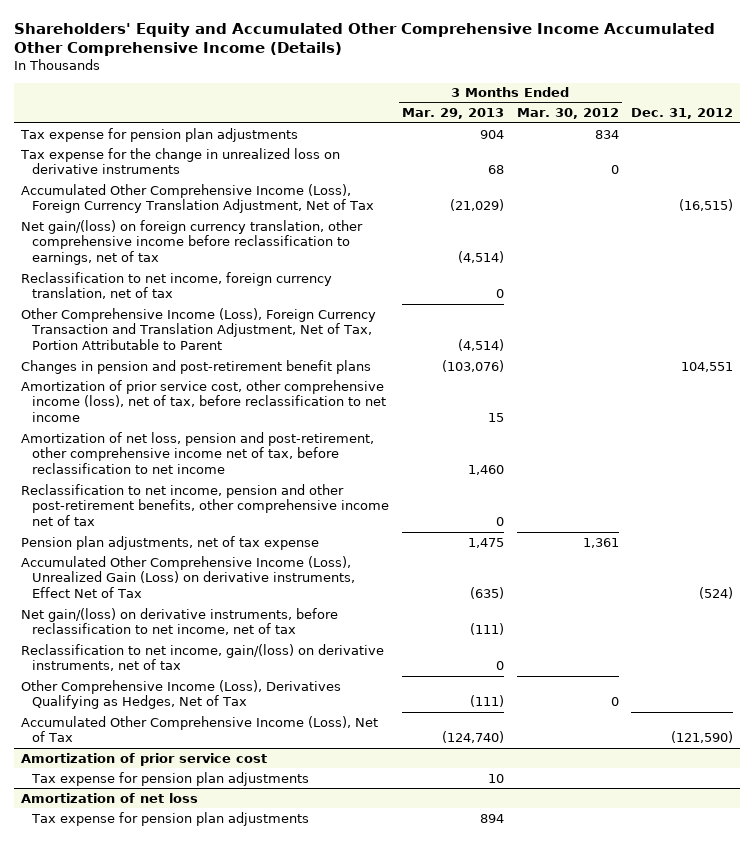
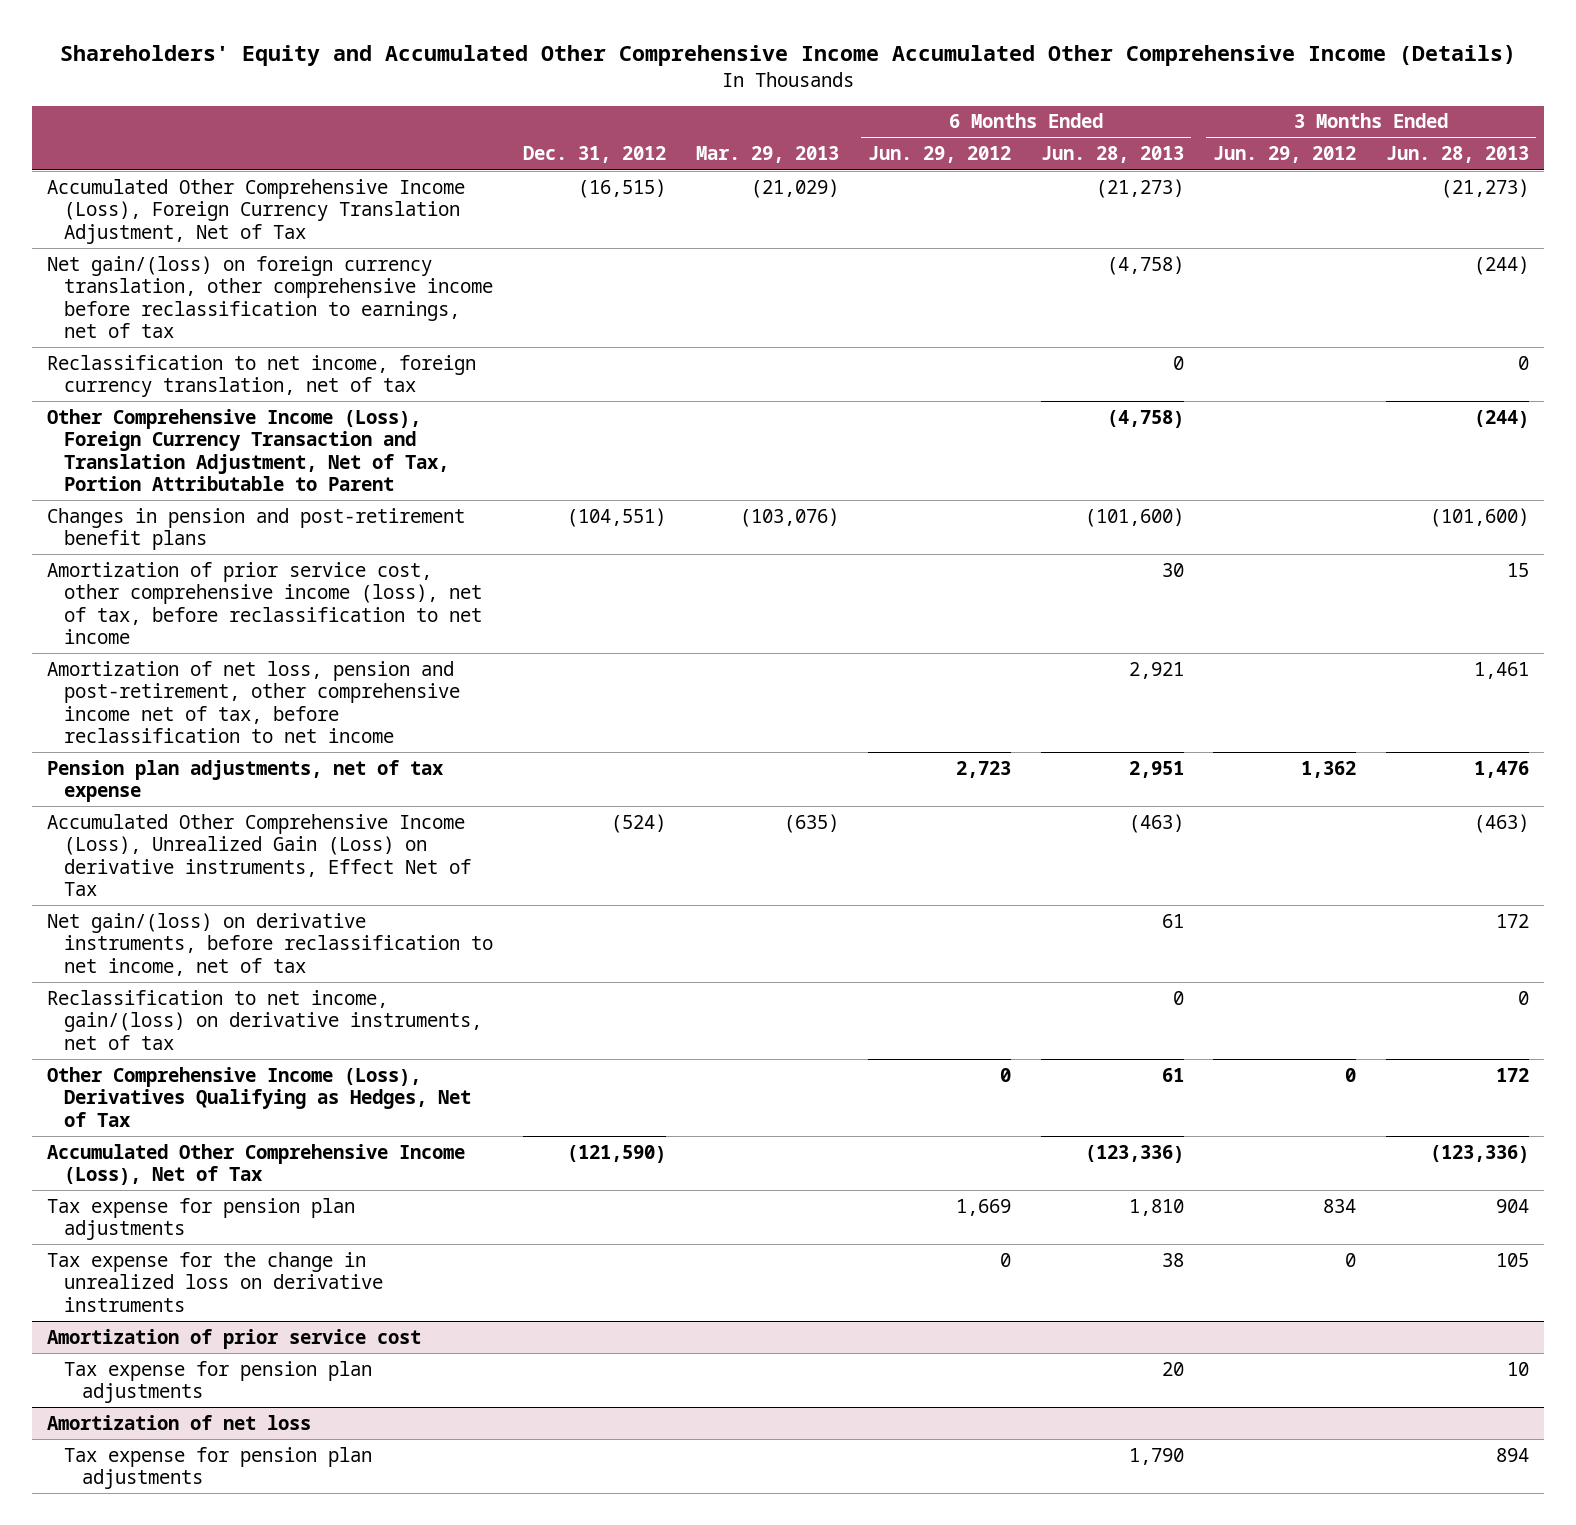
- | 3 Months Ended Mar. 29, 2013 | 3 Months Ended Mar. 30, 2012 | Dec. 31, 2012
+ | Dec. 31, 2012 | Mar. 29, 2013 | 6 Months Ended Jun. 29, 2012 | 6 Months Ended Jun. 28, 2013 | 3 Months Ended Jun. 29, 2012 | 3 Months Ended Jun. 28, 2013
- Changes in pension and post-retirement benefit plans | (103,076) | | 104,551
+ Changes in pension and post-retirement benefit plans | (104,551) | (103,076) | | (101,600) | | (101,600)
- Reclassification to net income, pension and other post-retirement benefits, other comprehensive income net of tax | 0 | |
moved down: Tax expense for pension plan adjustments | | | 1,669 | 1,810 | 834 | 904
moved down: Tax expense for the change in unrealized loss on derivative instruments | | | 0 | 38 | 0 | 105

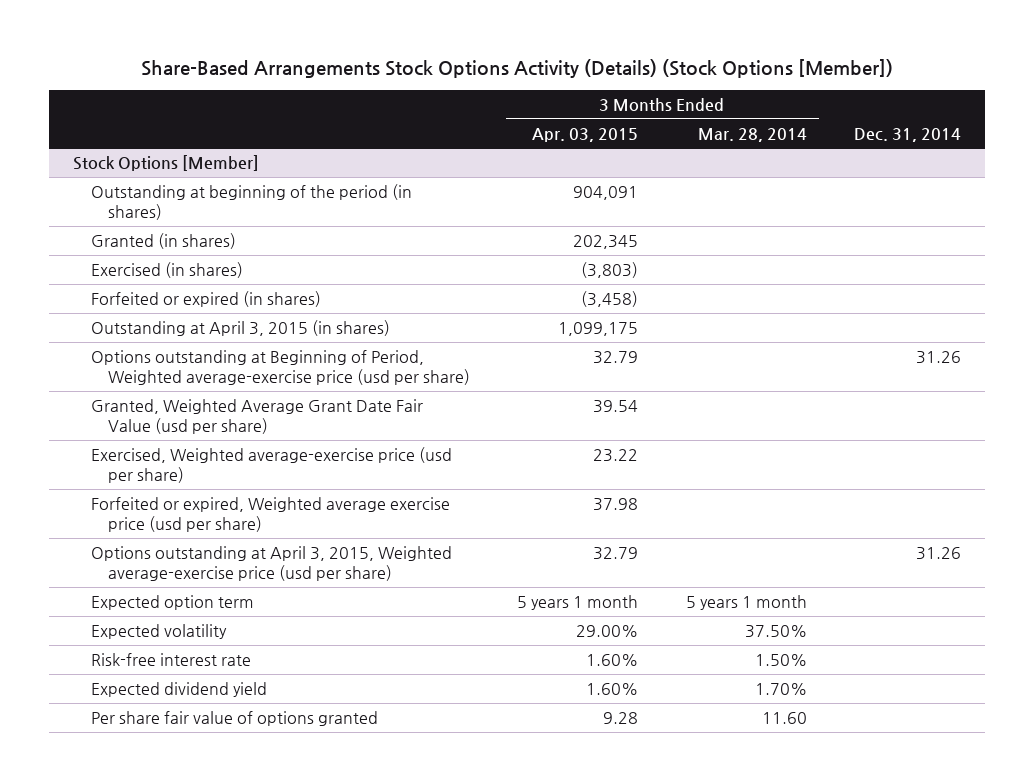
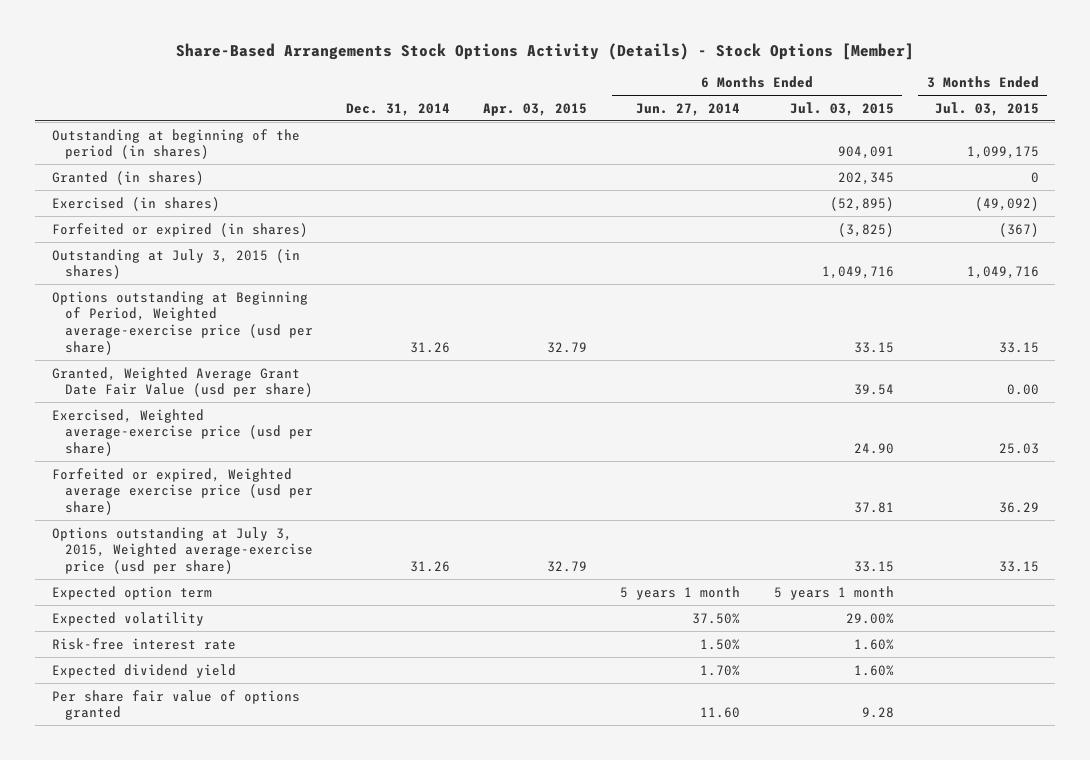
- Share-Based Arrangements Stock Options Activity (Details) (Stock Options [Member])
+ Share-Based Arrangements Stock Options Activity (Details) - Stock Options [Member]
- | 3 Months Ended Apr. 03, 2015 | 3 Months Ended Mar. 28, 2014 | Dec. 31, 2014
+ | Dec. 31, 2014 | Apr. 03, 2015 | 6 Months Ended Jun. 27, 2014 | 6 Months Ended Jul. 03, 2015 | 3 Months Ended Jul. 03, 2015
- Stock Options [Member]
- Outstanding at April 3, 2015 (in shares) | 1,099,175 | |
+ Outstanding at July 3, 2015 (in shares) | | | | 1,049,716 | 1,049,716
- Options outstanding at April 3, 2015, Weighted average-exercise price (usd per share) | 32.79 | | 31.26
+ Options outstanding at July 3, 2015, Weighted average-exercise price (usd per share) | 31.26 | 32.79 | | 33.15 | 33.15

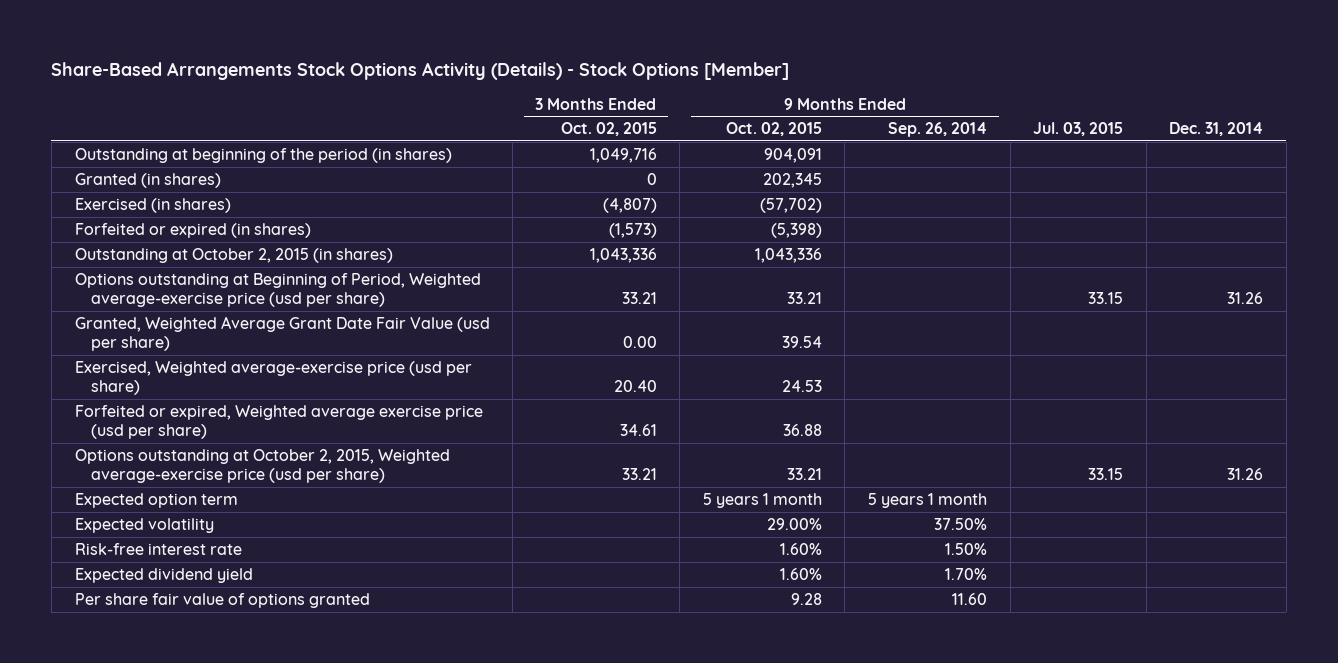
- | Dec. 31, 2014 | Apr. 03, 2015 | 6 Months Ended Jun. 27, 2014 | 6 Months Ended Jul. 03, 2015 | 3 Months Ended Jul. 03, 2015
+ | 3 Months Ended Oct. 02, 2015 | 9 Months Ended Oct. 02, 2015 | 9 Months Ended Sep. 26, 2014 | Jul. 03, 2015 | Dec. 31, 2014
- Outstanding at July 3, 2015 (in shares) | | | | 1,049,716 | 1,049,716
+ Outstanding at October 2, 2015 (in shares) | 1,043,336 | 1,043,336 | | |
- Options outstanding at July 3, 2015, Weighted average-exercise price (usd per share) | 31.26 | 32.79 | | 33.15 | 33.15
+ Options outstanding at October 2, 2015, Weighted average-exercise price (usd per share) | 33.21 | 33.21 | | 33.15 | 31.26

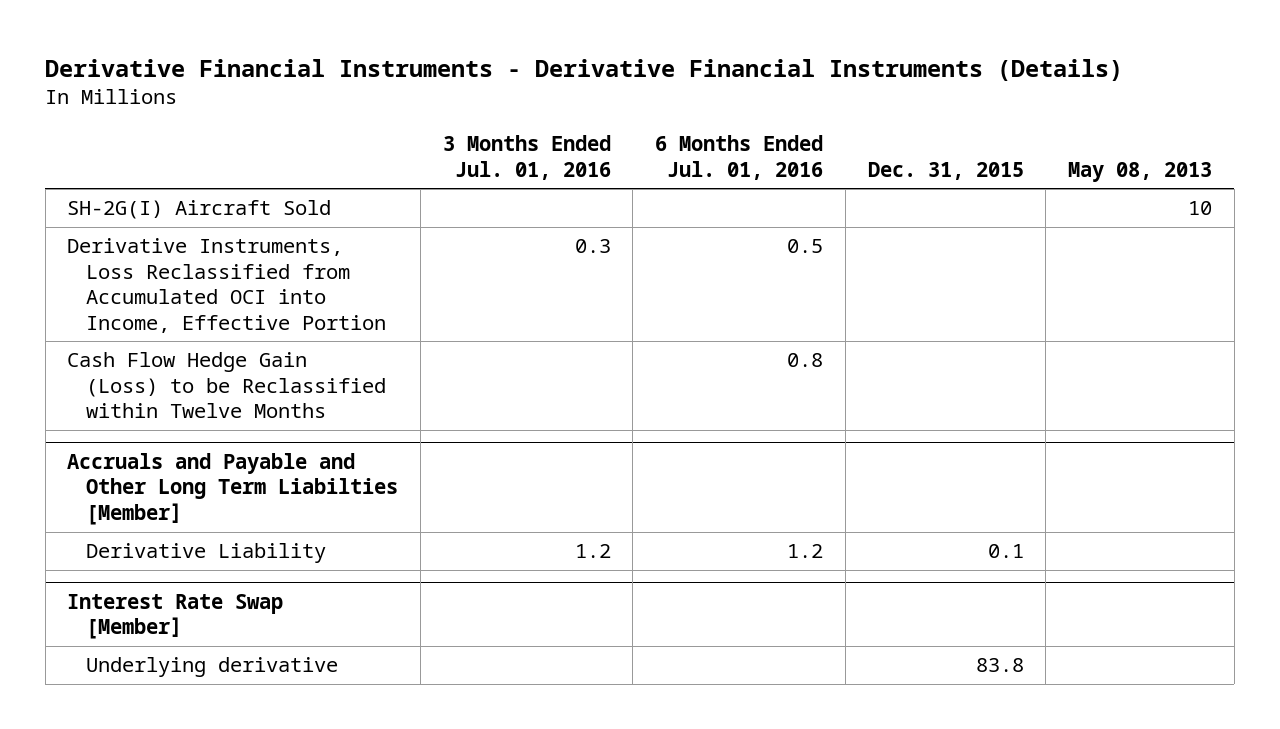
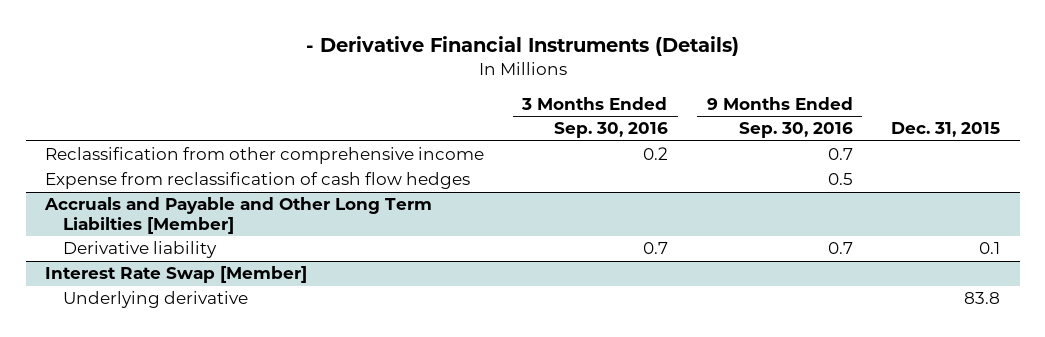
- Derivative Financial Instruments - Derivative Financial Instruments (Details)
+ - Derivative Financial Instruments (Details)
- | 3 Months Ended Jul. 01, 2016 | 6 Months Ended Jul. 01, 2016 | Dec. 31, 2015 | May 08, 2013
+ | 3 Months Ended Sep. 30, 2016 | 9 Months Ended Sep. 30, 2016 | Dec. 31, 2015
- SH-2G(I) Aircraft Sold | | | | 10
- Derivative Instruments, Loss Reclassified from Accumulated OCI into Income, Effective Portion | 0.3 | 0.5 | |
- Cash Flow Hedge Gain (Loss) to be Reclassified within Twelve Months | | 0.8 | |
+ Reclassification from other comprehensive income | 0.2 | 0.7 |
+ Expense from reclassification of cash flow hedges | | 0.5 |
@ Accruals and Payable and Other Long Term Liabilties [Member]
- Derivative Liability | 1.2 | 1.2 | 0.1 |
+ Derivative liability | 0.7 | 0.7 | 0.1

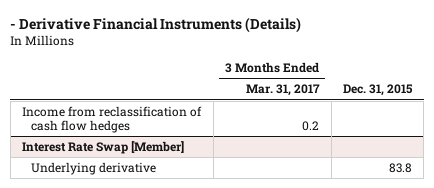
- | 3 Months Ended Sep. 30, 2016 | 9 Months Ended Sep. 30, 2016 | Dec. 31, 2015
+ | 3 Months Ended Mar. 31, 2017 | Dec. 31, 2015
- Reclassification from other comprehensive income | 0.2 | 0.7 |
- Expense from reclassification of cash flow hedges | | 0.5 |
- Accruals and Payable and Other Long Term Liabilties [Member]
- Derivative liability | 0.7 | 0.7 | 0.1
+ Income from reclassification of cash flow hedges | 0.2 |

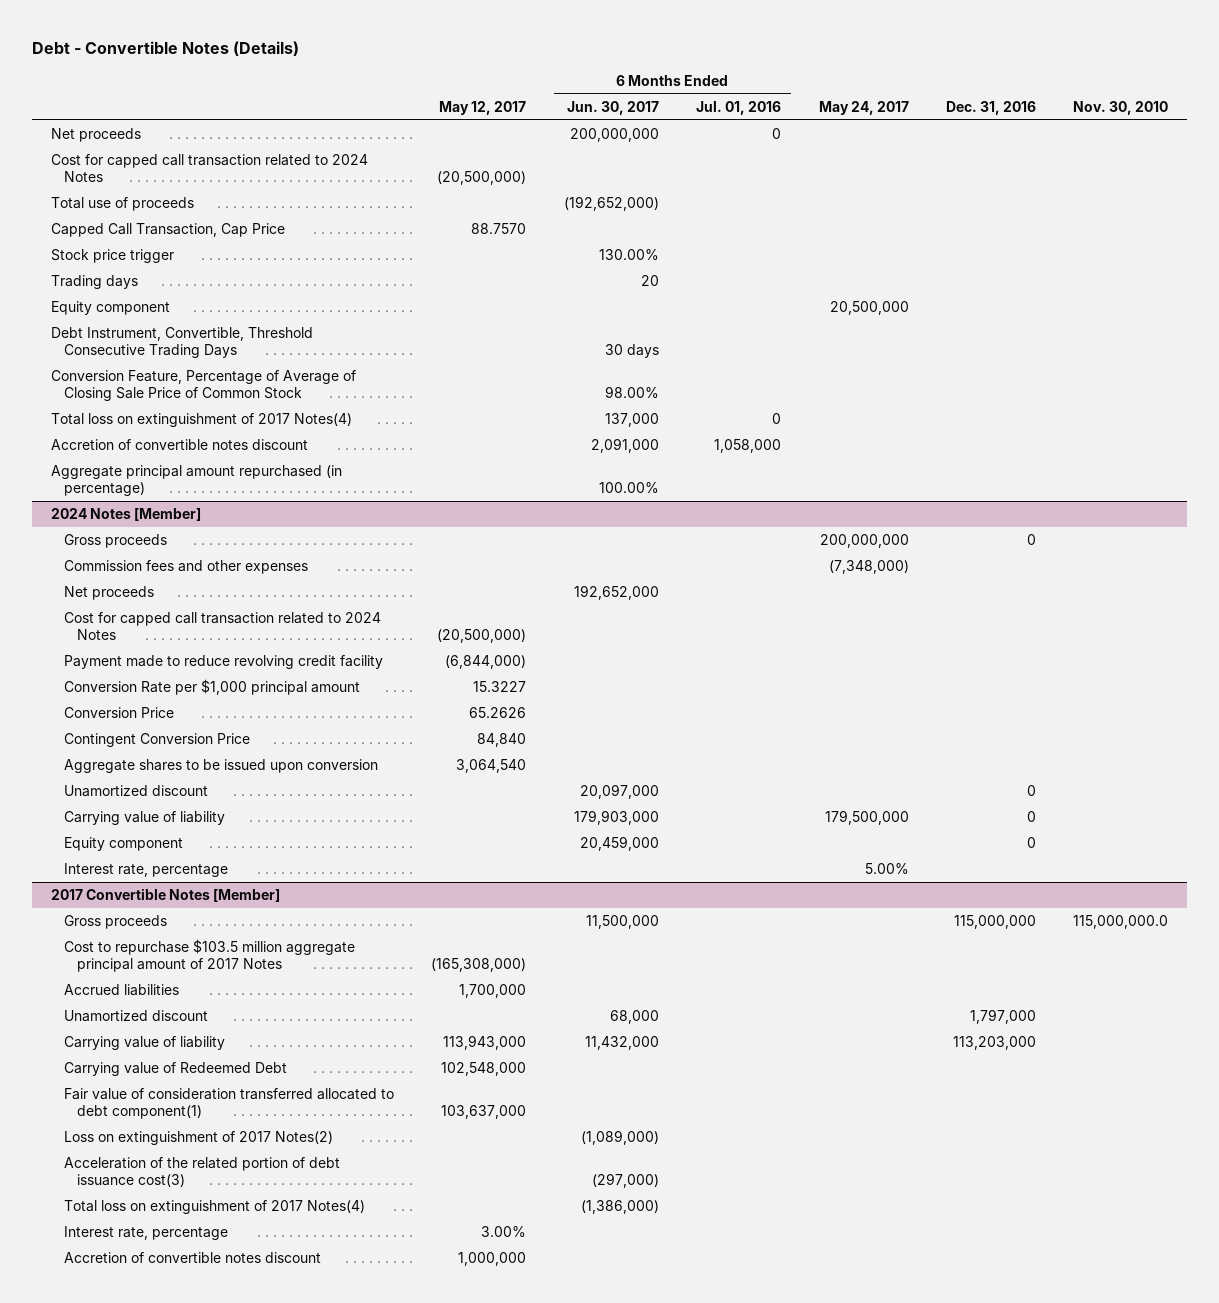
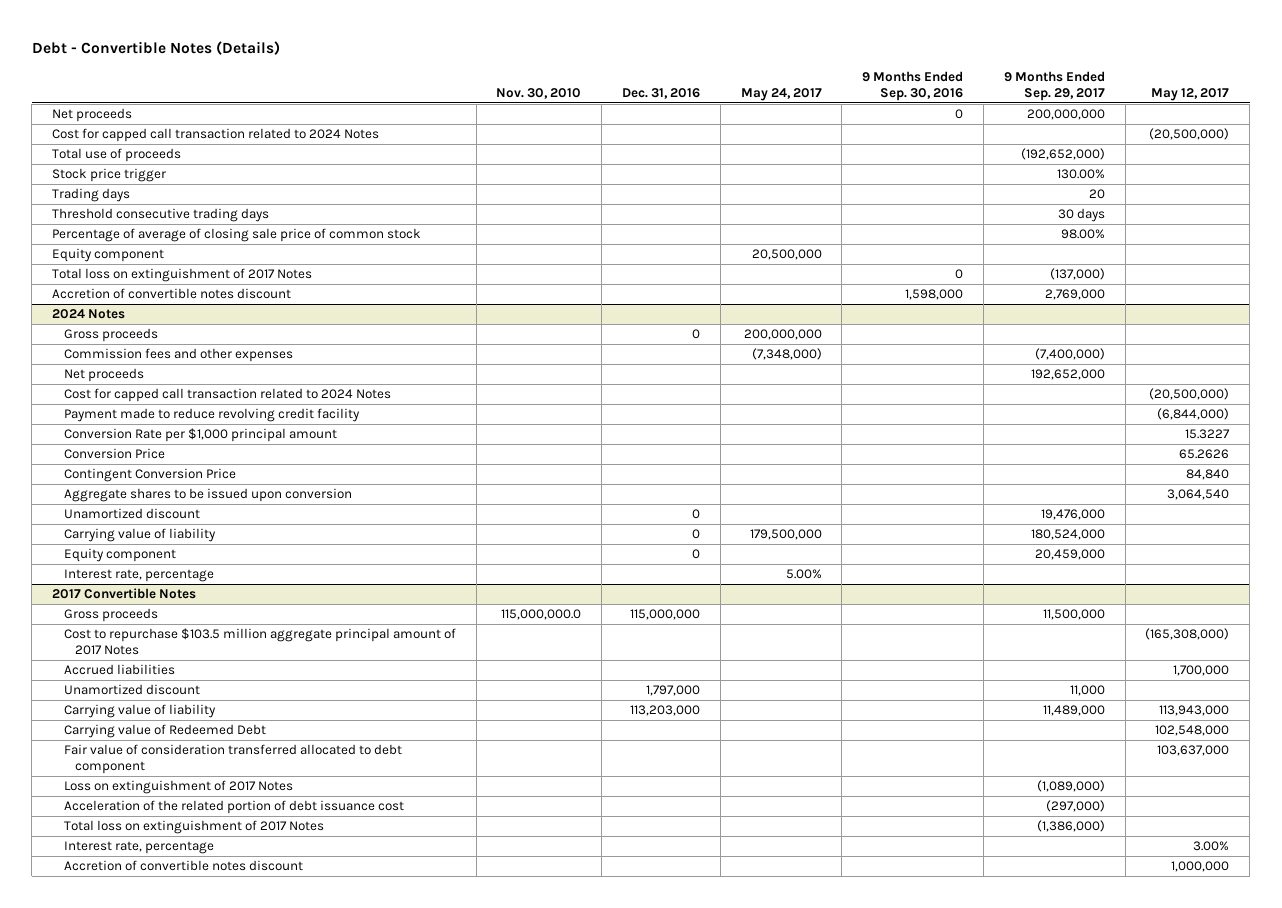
- | May 12, 2017 | 6 Months Ended Jun. 30, 2017 | 6 Months Ended Jul. 01, 2016 | May 24, 2017 | Dec. 31, 2016 | Nov. 30, 2010
+ | Nov. 30, 2010 | Dec. 31, 2016 | May 24, 2017 | 9 Months Ended Sep. 30, 2016 | 9 Months Ended Sep. 29, 2017 | May 12, 2017
- Capped Call Transaction, Cap Price | 88.7570 | | | | |
+ Threshold consecutive trading days | | | | | 30 days |
+ Percentage of average of closing sale price of common stock | | | | | 98.00% |
- Debt Instrument, Convertible, Threshold Consecutive Trading Days | | 30 days | | | |
- Conversion Feature, Percentage of Average of Closing Sale Price of Common Stock | | 98.00% | | | |
- Total loss on extinguishment of 2017 Notes(4) | | 137,000 | 0 | | |
+ Total loss on extinguishment of 2017 Notes | | | | 0 | (137,000) |
- Aggregate principal amount repurchased (in percentage) | | 100.00% | | | |
- 2024 Notes [Member]
+ 2024 Notes
- 2017 Convertible Notes [Member]
+ 2017 Convertible Notes
- Fair value of consideration transferred allocated to debt component(1) | 103,637,000 | | | | |
- Loss on extinguishment of 2017 Notes(2) | | (1,089,000) | | | |
- Acceleration of the related portion of debt issuance cost(3) | | (297,000) | | | |
- Total loss on extinguishment of 2017 Notes(4) | | (1,386,000) | | | |
+ Fair value of consideration transferred allocated to debt component | | | | | | 103,637,000
+ Loss on extinguishment of 2017 Notes | | | | | (1,089,000) |
+ Acceleration of the related portion of debt issuance cost | | | | | (297,000) |
+ Total loss on extinguishment of 2017 Notes | | | | | (1,386,000) |

